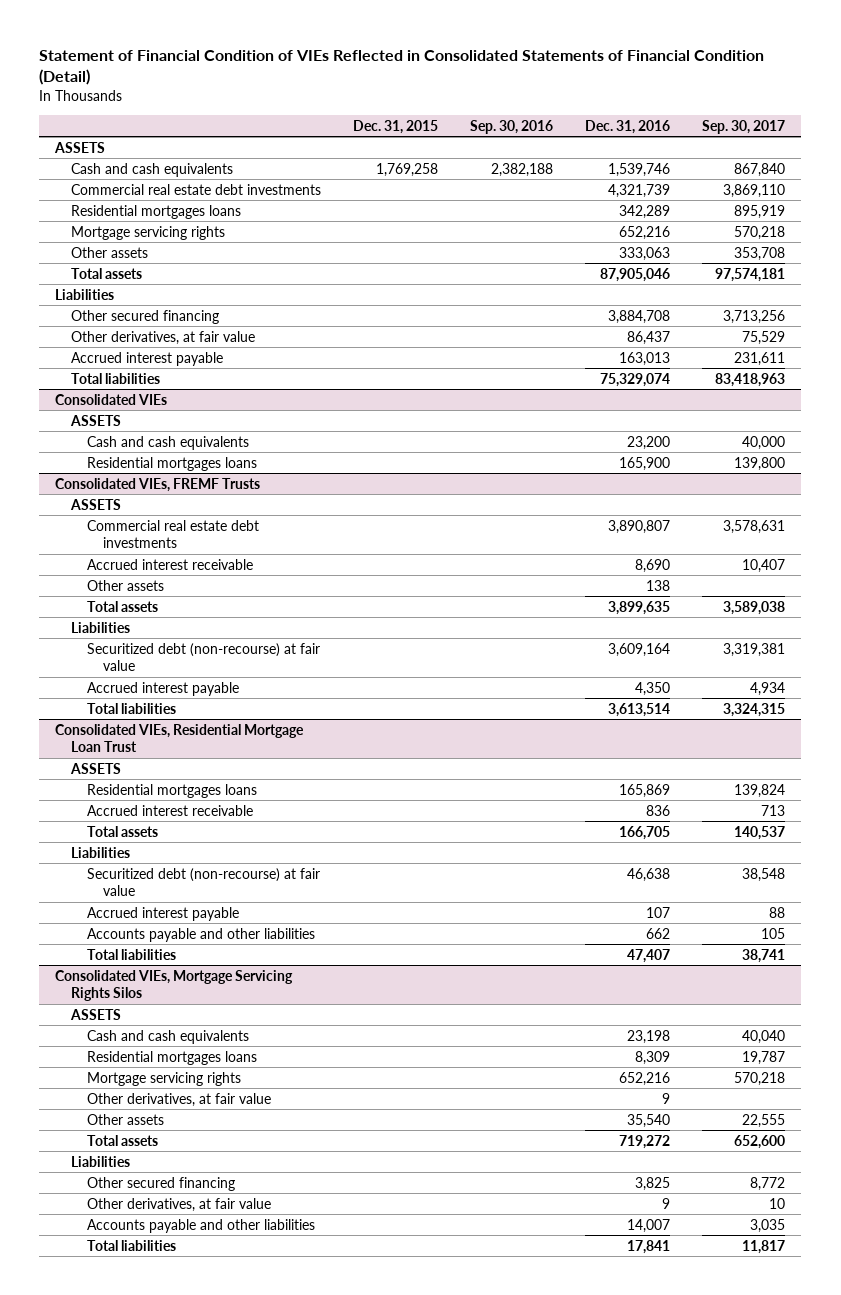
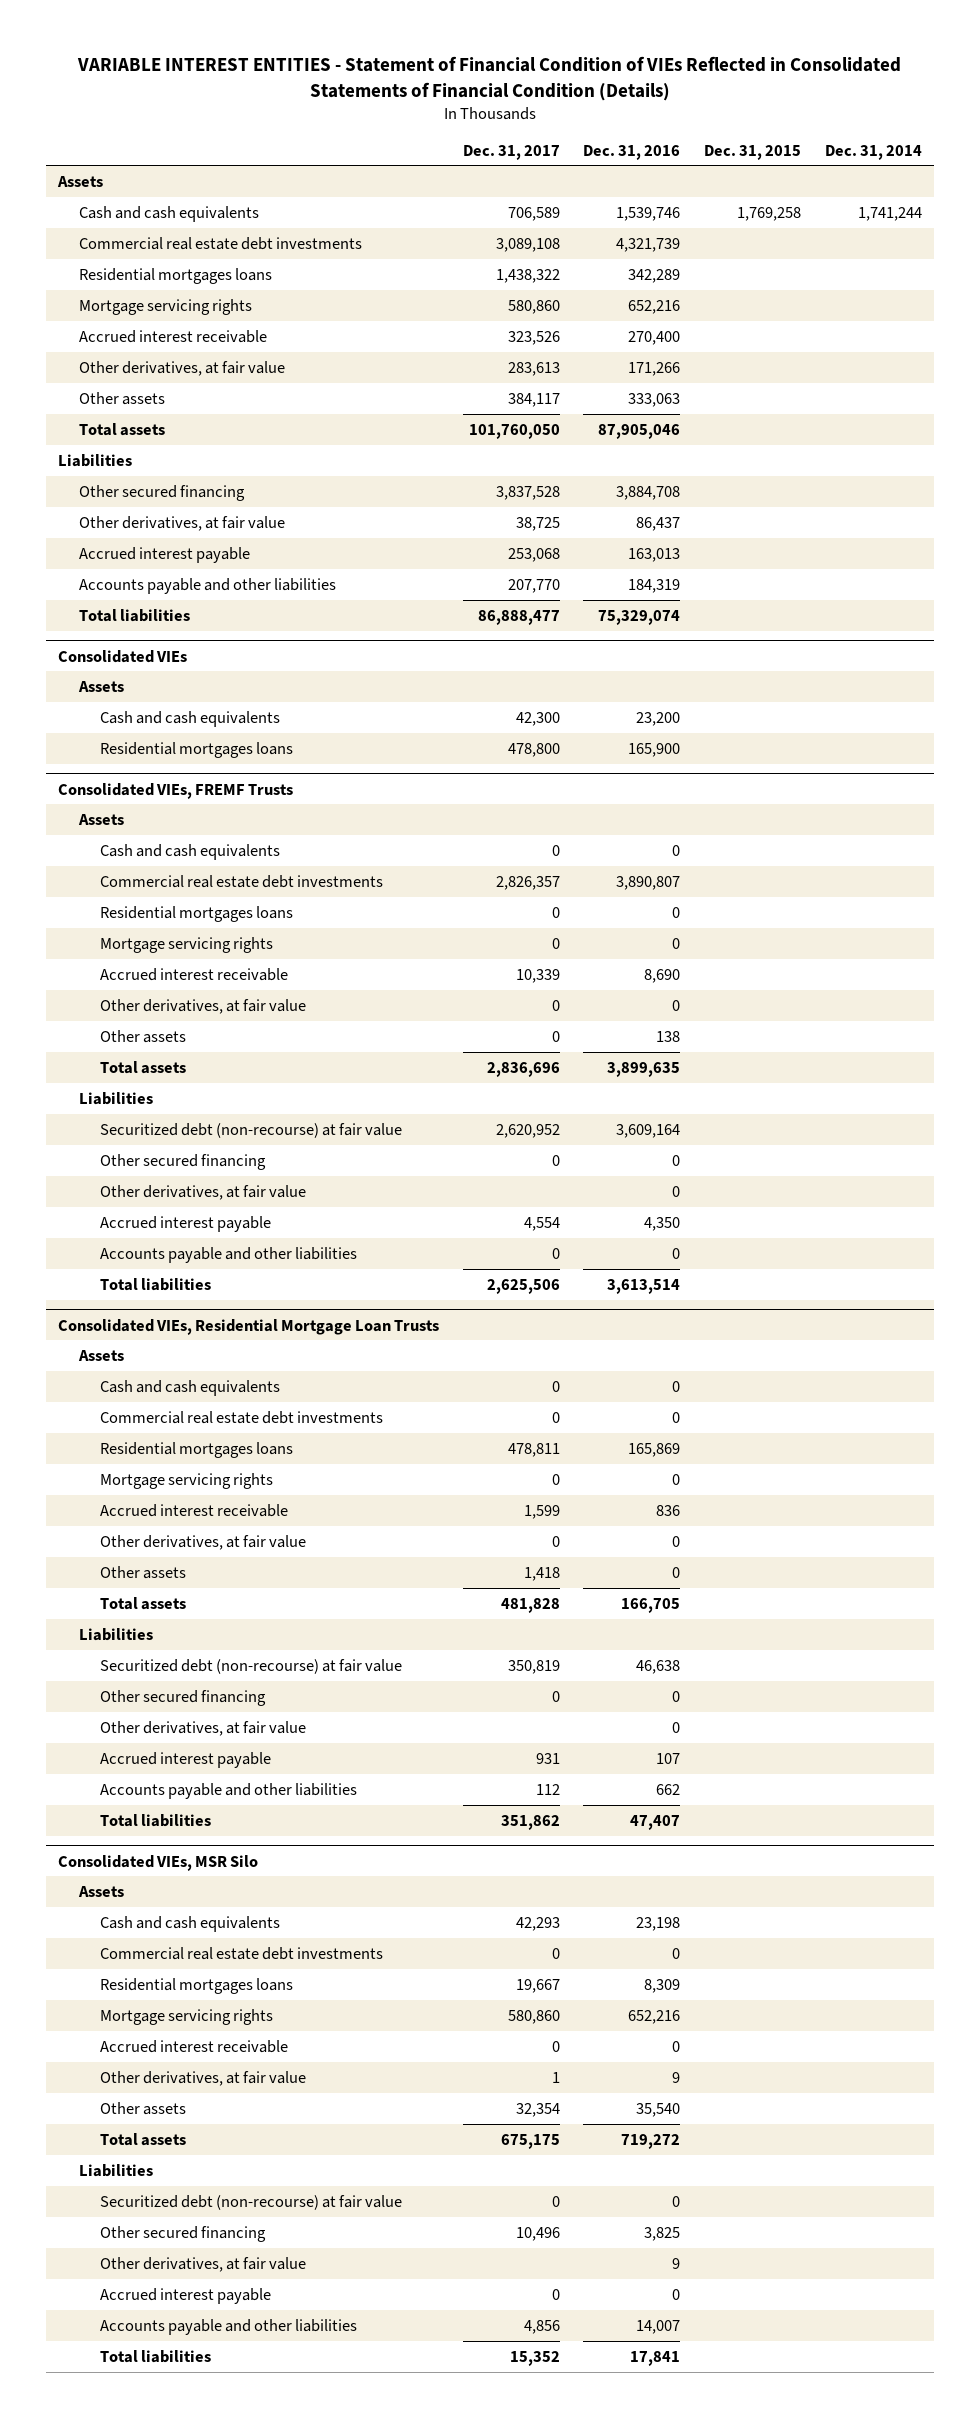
- Statement of Financial Condition of VIEs Reflected in Consolidated Statements of Financial Condition (Detail)
+ VARIABLE INTEREST ENTITIES - Statement of Financial Condition of VIEs Reflected in Consolidated Statements of Financial Condition (Details)
- | Dec. 31, 2015 | Sep. 30, 2016 | Dec. 31, 2016 | Sep. 30, 2017
+ | Dec. 31, 2017 | Dec. 31, 2016 | Dec. 31, 2015 | Dec. 31, 2014
- ASSETS
+ Assets
+ Accrued interest receivable | 323,526 | 270,400 | |
+ Other derivatives, at fair value | 283,613 | 171,266 | |
+ Accounts payable and other liabilities | 207,770 | 184,319 | |
@ Consolidated VIEs
- ASSETS
+ Assets
@ Consolidated VIEs, FREMF Trusts
- ASSETS
+ Assets
+ Cash and cash equivalents | 0 | 0 | |
+ Residential mortgages loans | 0 | 0 | |
+ Mortgage servicing rights | 0 | 0 | |
+ Other derivatives, at fair value | 0 | 0 | |
+ Other secured financing | 0 | 0 | |
+ Other derivatives, at fair value | | 0 | |
+ Accounts payable and other liabilities | 0 | 0 | |
- Consolidated VIEs, Residential Mortgage Loan Trust
- ASSETS
+ Consolidated VIEs, Residential Mortgage Loan Trusts
+ Assets
+ Cash and cash equivalents | 0 | 0 | |
+ Commercial real estate debt investments | 0 | 0 | |
+ Mortgage servicing rights | 0 | 0 | |
+ Other derivatives, at fair value | 0 | 0 | |
+ Other assets | 1,418 | 0 | |
+ Other secured financing | 0 | 0 | |
+ Other derivatives, at fair value | | 0 | |
- Consolidated VIEs, Mortgage Servicing Rights Silos
- ASSETS
+ Consolidated VIEs, MSR Silo
+ Assets
+ Commercial real estate debt investments | 0 | 0 | |
+ Accrued interest receivable | 0 | 0 | |
+ Securitized debt (non-recourse) at fair value | 0 | 0 | |
+ Accrued interest payable | 0 | 0 | |

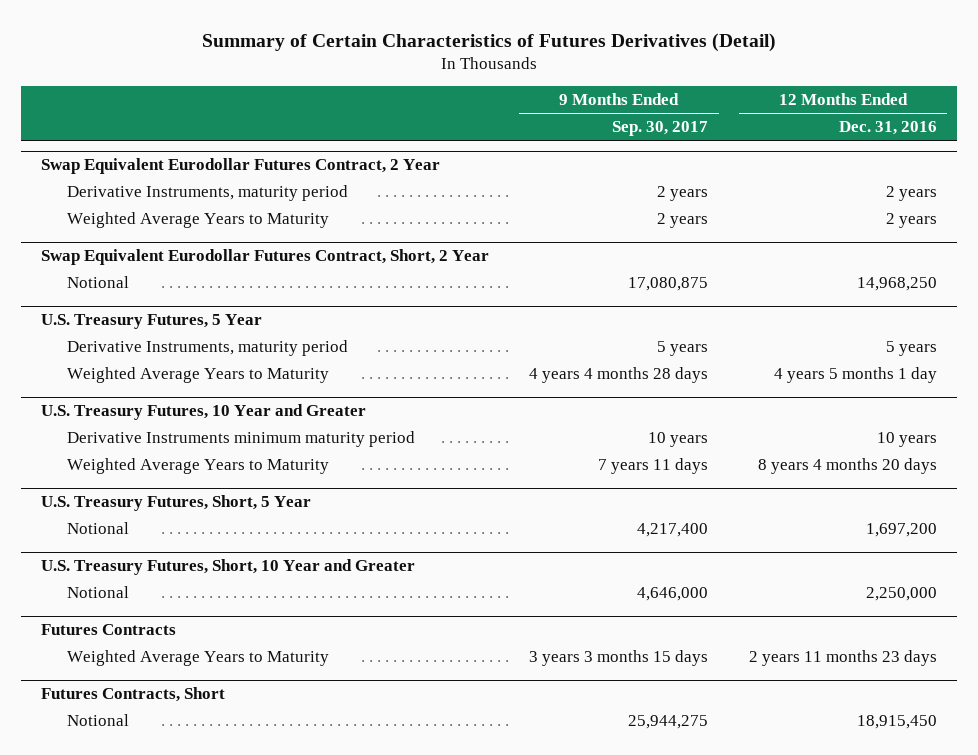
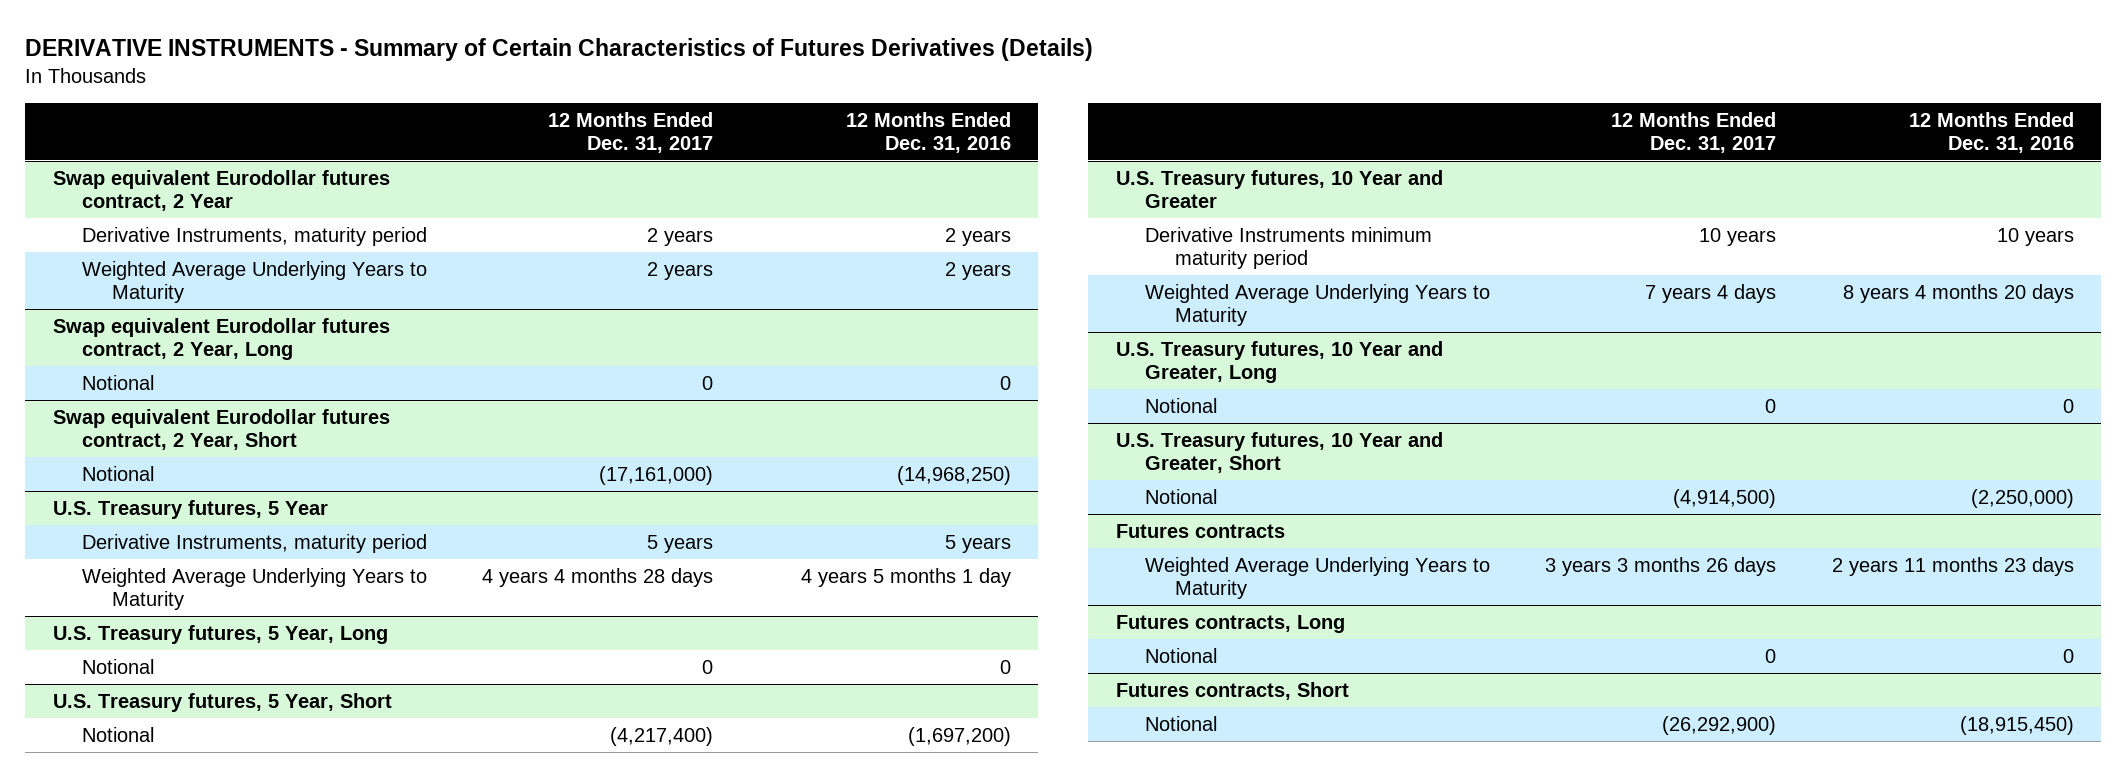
- Summary of Certain Characteristics of Futures Derivatives (Detail)
+ DERIVATIVE INSTRUMENTS - Summary of Certain Characteristics of Futures Derivatives (Details)
- | 9 Months Ended Sep. 30, 2017 | 12 Months Ended Dec. 31, 2016
+ | 12 Months Ended Dec. 31, 2017 | 12 Months Ended Dec. 31, 2016
- Swap Equivalent Eurodollar Futures Contract, 2 Year
+ Swap equivalent Eurodollar futures contract, 2 Year
- Weighted Average Years to Maturity | 2 years | 2 years
- Swap Equivalent Eurodollar Futures Contract, Short, 2 Year
- Notional | 17,080,875 | 14,968,250
- U.S. Treasury Futures, 5 Year
+ Weighted Average Underlying Years to Maturity | 2 years | 2 years
+ Swap equivalent Eurodollar futures contract, 2 Year, Long
+ Notional | 0 | 0
+ Swap equivalent Eurodollar futures contract, 2 Year, Short
+ Notional | (17,161,000) | (14,968,250)
+ U.S. Treasury futures, 5 Year
- Weighted Average Years to Maturity | 4 years 4 months 28 days | 4 years 5 months 1 day
- U.S. Treasury Futures, 10 Year and Greater
+ Weighted Average Underlying Years to Maturity | 4 years 4 months 28 days | 4 years 5 months 1 day
+ U.S. Treasury futures, 5 Year, Long
+ Notional | 0 | 0
+ U.S. Treasury futures, 5 Year, Short
+ Notional | (4,217,400) | (1,697,200)
+ U.S. Treasury futures, 10 Year and Greater
- Weighted Average Years to Maturity | 7 years 11 days | 8 years 4 months 20 days
- U.S. Treasury Futures, Short, 5 Year
- Notional | 4,217,400 | 1,697,200
- U.S. Treasury Futures, Short, 10 Year and Greater
- Notional | 4,646,000 | 2,250,000
- Futures Contracts
- Weighted Average Years to Maturity | 3 years 3 months 15 days | 2 years 11 months 23 days
- Futures Contracts, Short
- Notional | 25,944,275 | 18,915,450
+ Weighted Average Underlying Years to Maturity | 7 years 4 days | 8 years 4 months 20 days
+ U.S. Treasury futures, 10 Year and Greater, Long
+ Notional | 0 | 0
+ U.S. Treasury futures, 10 Year and Greater, Short
+ Notional | (4,914,500) | (2,250,000)
+ Futures contracts
+ Weighted Average Underlying Years to Maturity | 3 years 3 months 26 days | 2 years 11 months 23 days
+ Futures contracts, Long
+ Notional | 0 | 0
+ Futures contracts, Short
+ Notional | (26,292,900) | (18,915,450)

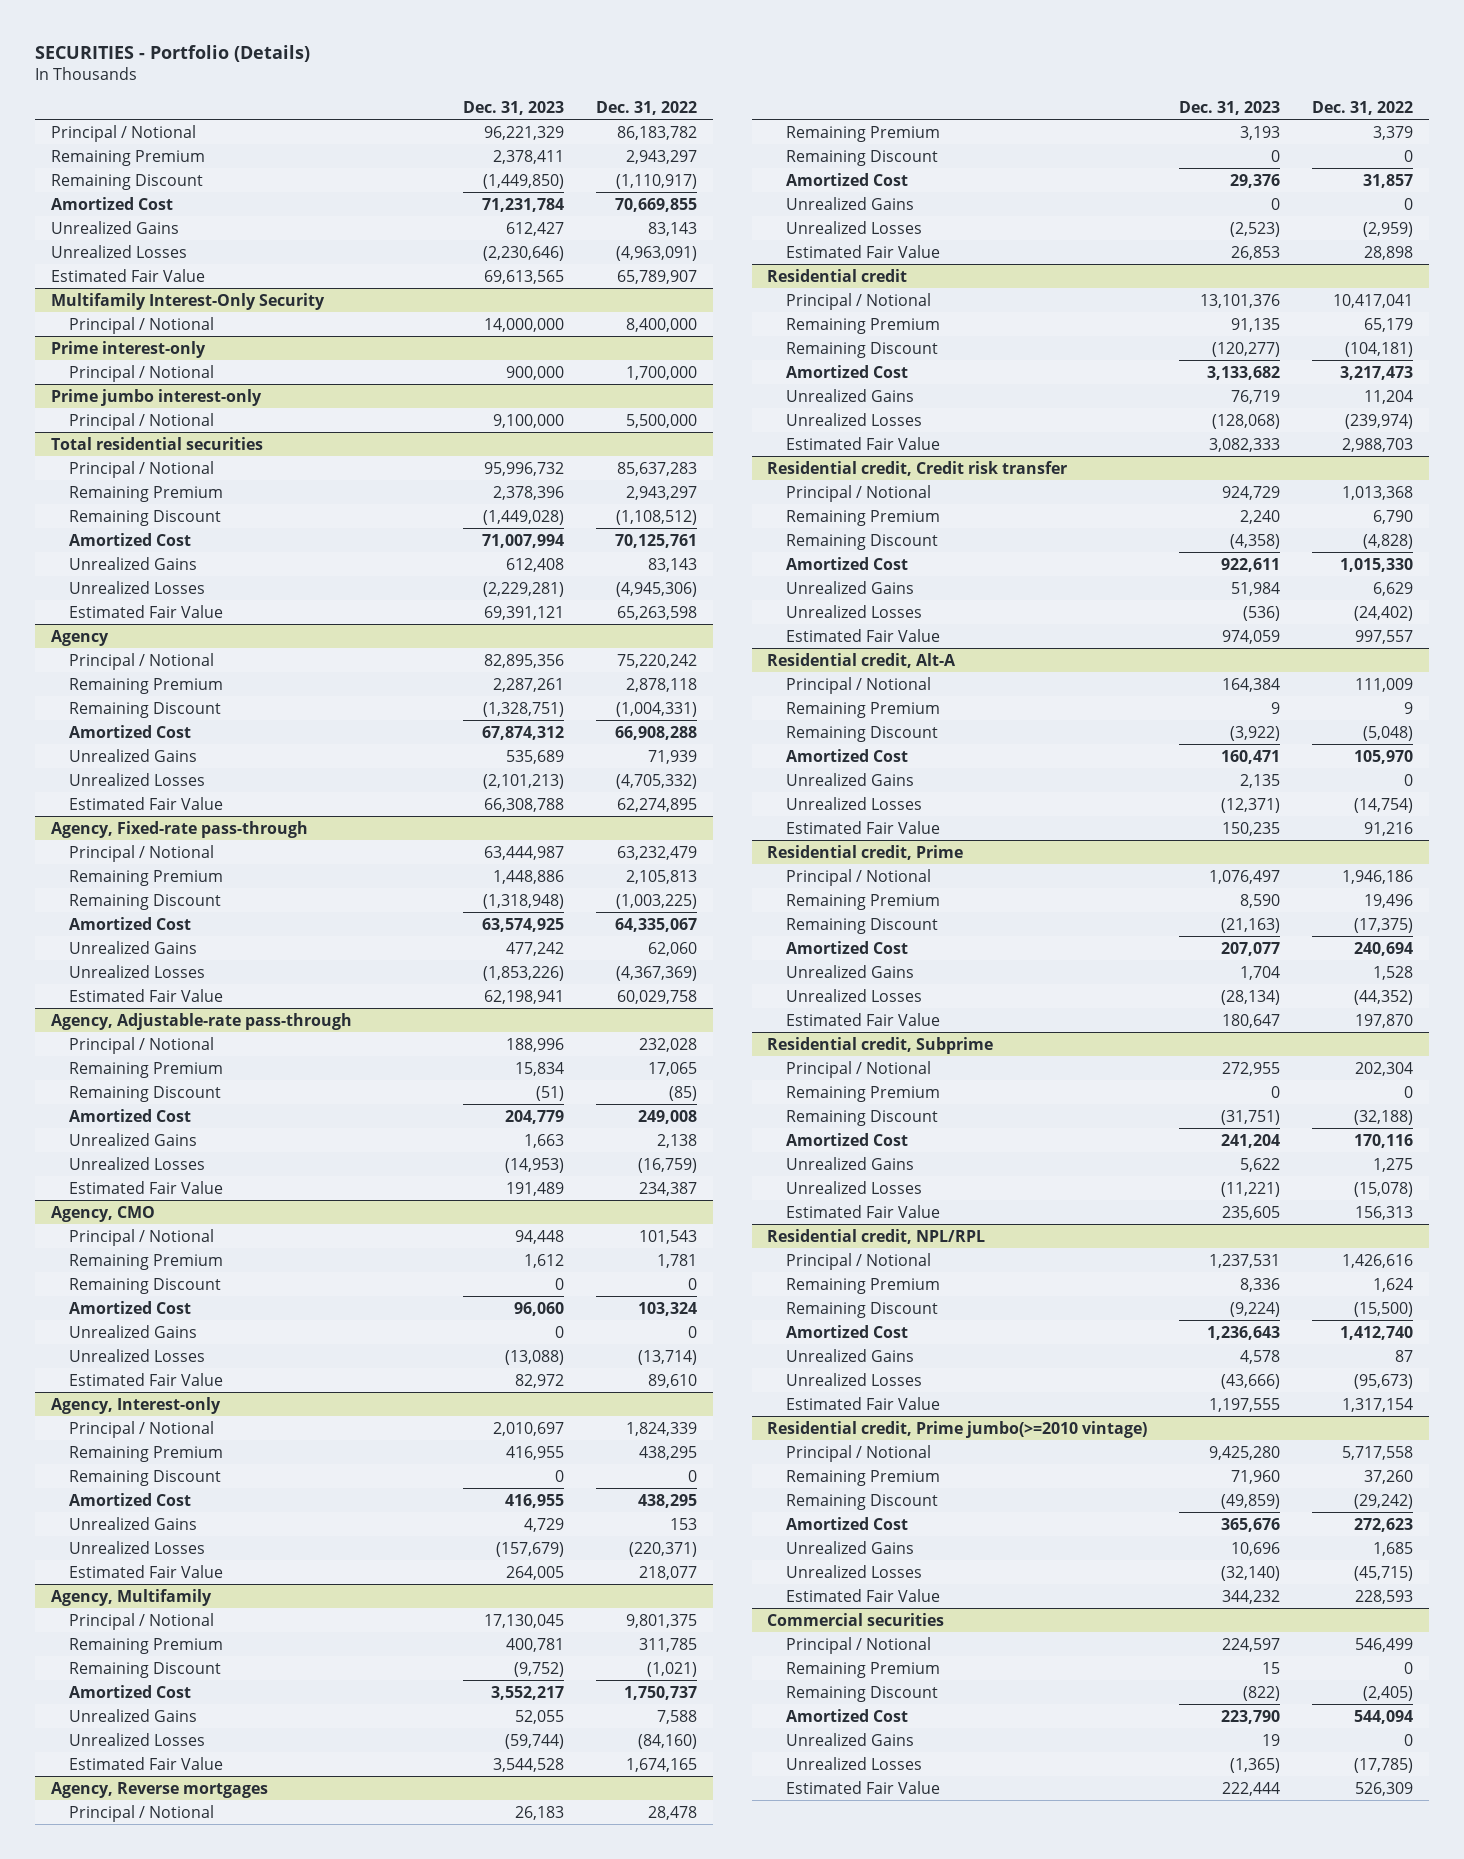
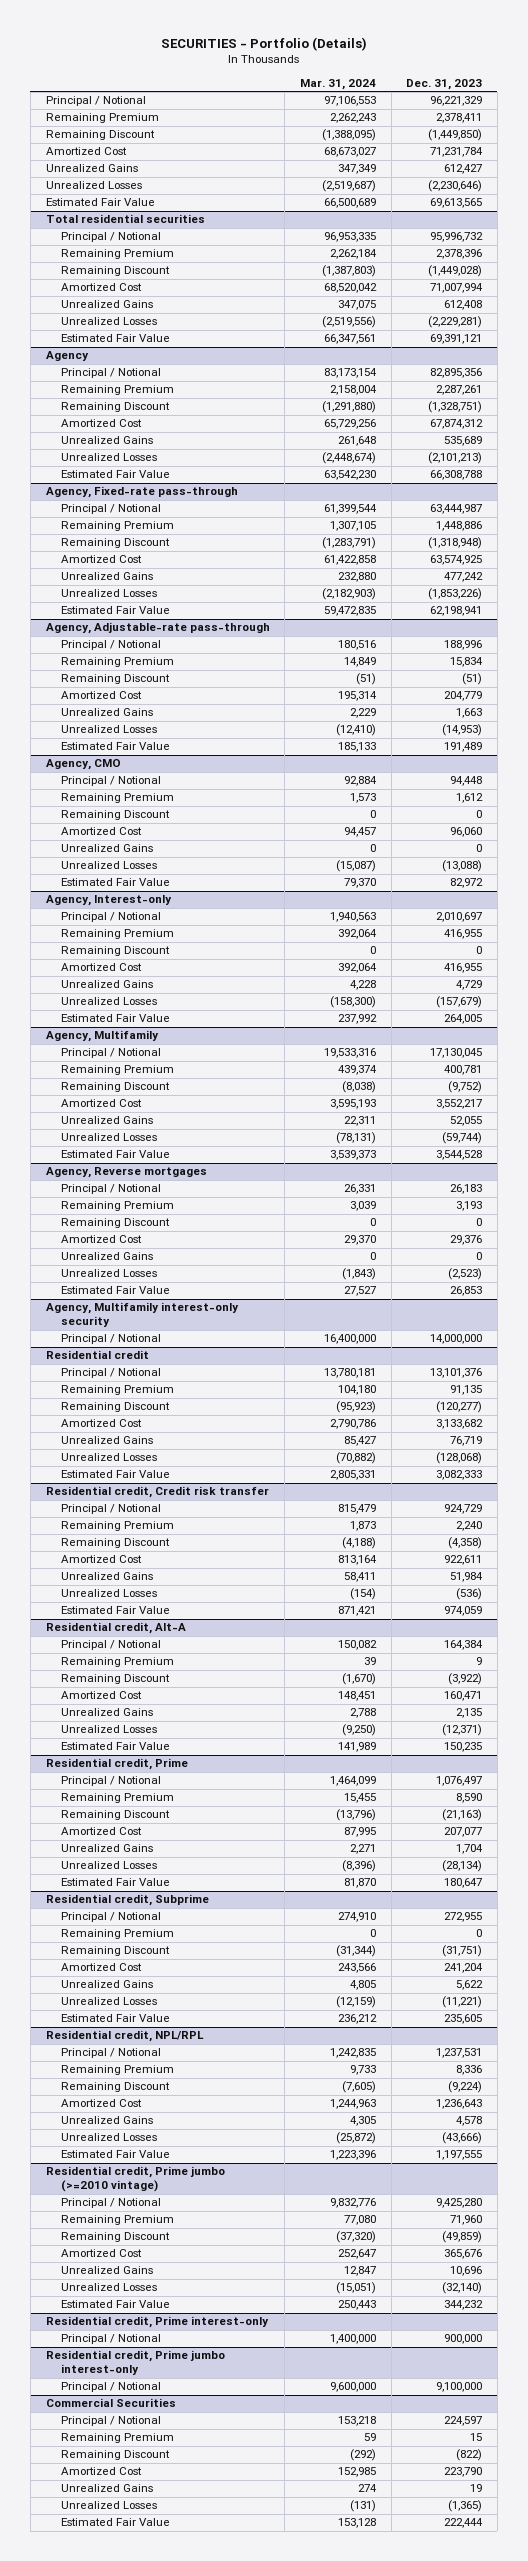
- | Dec. 31, 2023 | Dec. 31, 2022
+ | Mar. 31, 2024 | Dec. 31, 2023
- Multifamily Interest-Only Security
- Principal / Notional | 14,000,000 | 8,400,000
- Prime interest-only
- Principal / Notional | 900,000 | 1,700,000
- Prime jumbo interest-only
- Principal / Notional | 9,100,000 | 5,500,000
+ Agency, Multifamily interest-only security
+ Principal / Notional | 16,400,000 | 14,000,000
- Residential credit, Prime jumbo(>=2010 vintage)
+ Residential credit, Prime jumbo (>=2010 vintage)
- Commercial securities
+ Residential credit, Prime interest-only
+ Principal / Notional | 1,400,000 | 900,000
+ Residential credit, Prime jumbo interest-only
+ Principal / Notional | 9,600,000 | 9,100,000
+ Commercial Securities

